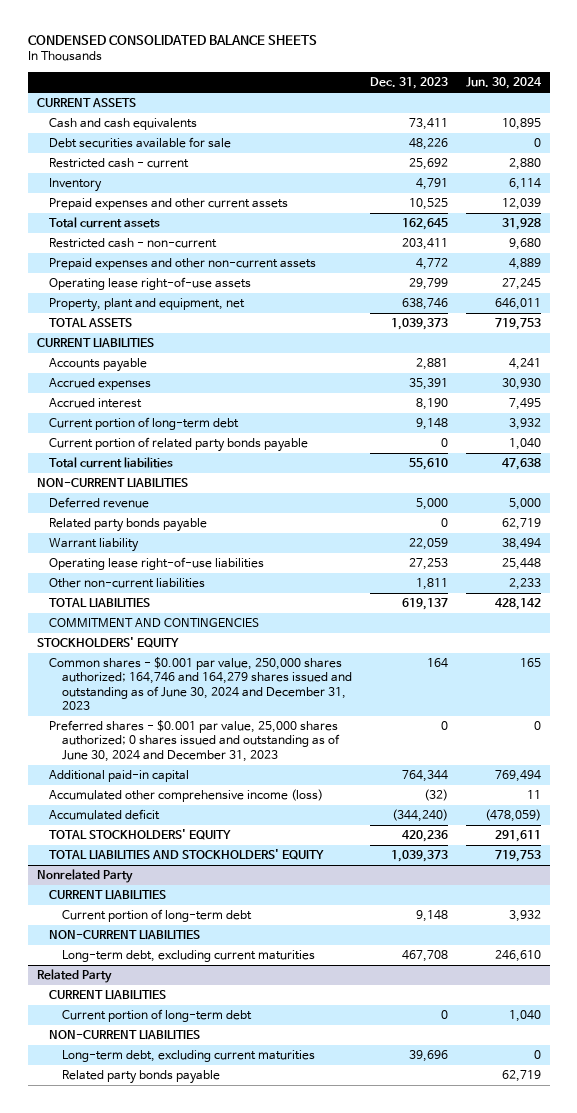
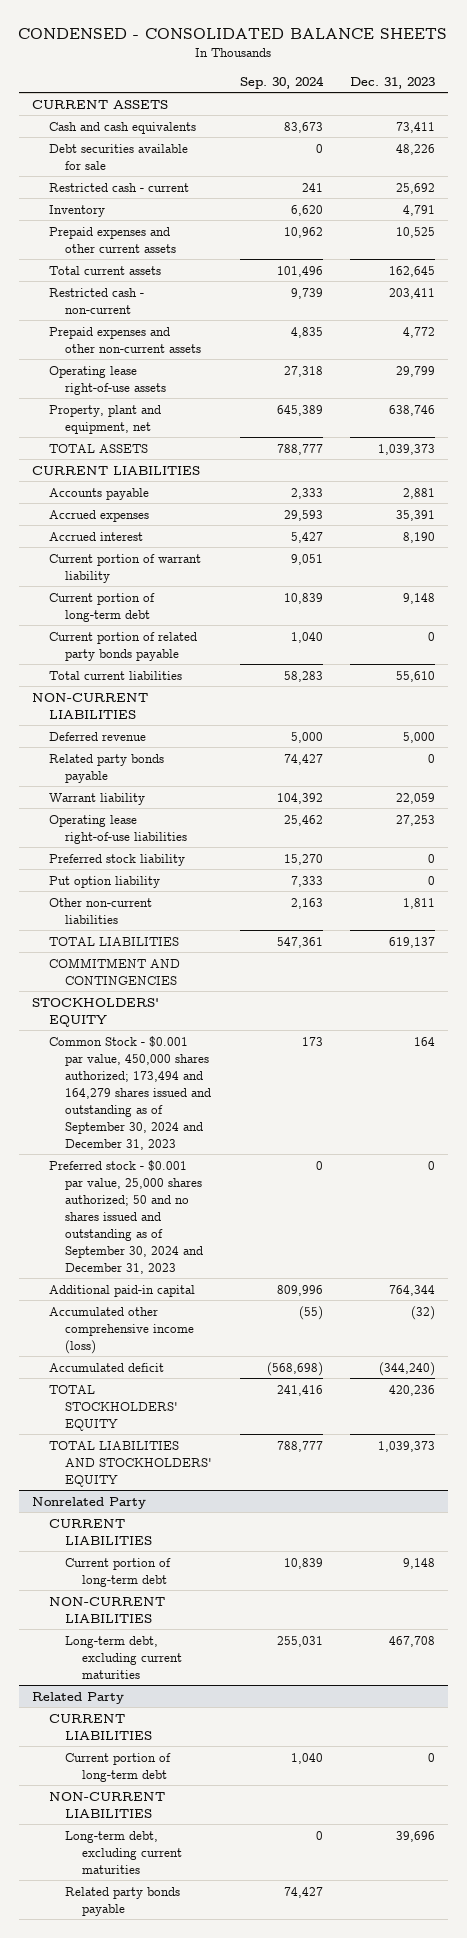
- CONDENSED CONSOLIDATED BALANCE SHEETS
+ CONDENSED - CONSOLIDATED BALANCE SHEETS
- | Dec. 31, 2023 | Jun. 30, 2024
+ | Sep. 30, 2024 | Dec. 31, 2023
+ Current portion of warrant liability | 9,051 |
+ Preferred stock liability | 15,270 | 0
+ Put option liability | 7,333 | 0
- Common shares - $0.001 par value, 250,000 shares authorized; 164,746 and 164,279 shares issued and outstanding as of June 30, 2024 and December 31, 2023 | 164 | 165
- Preferred shares - $0.001 par value, 25,000 shares authorized; 0 shares issued and outstanding as of June 30, 2024 and December 31, 2023 | 0 | 0
+ Common Stock - $0.001 par value, 450,000 shares authorized; 173,494 and 164,279 shares issued and outstanding as of September 30, 2024 and December 31, 2023 | 173 | 164
+ Preferred stock - $0.001 par value, 25,000 shares authorized; 50 and no shares issued and outstanding as of September 30, 2024 and December 31, 2023 | 0 | 0

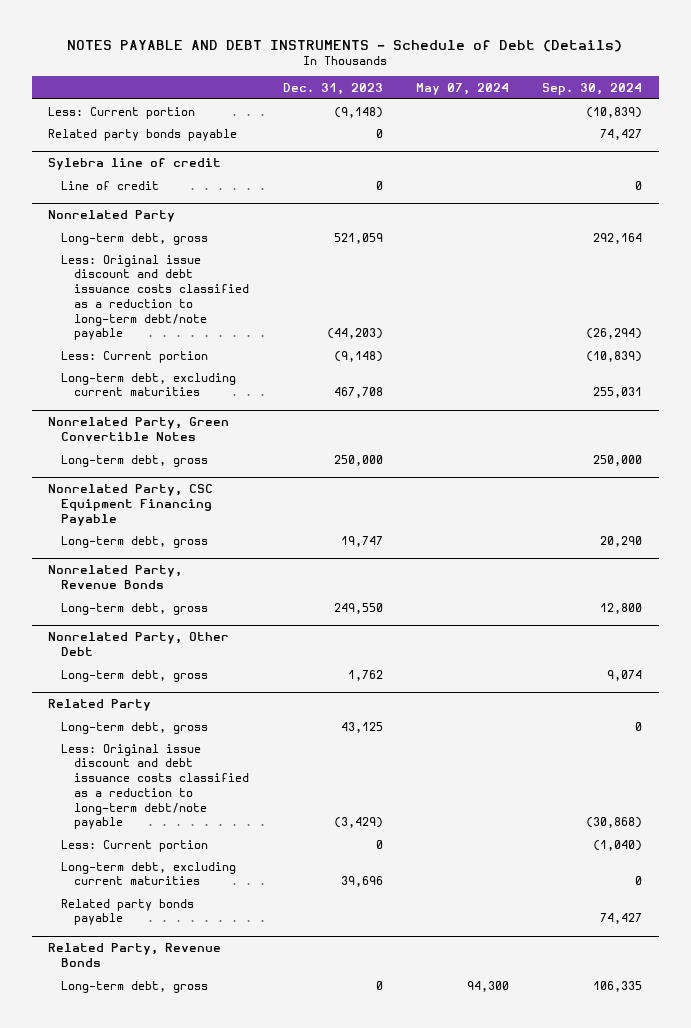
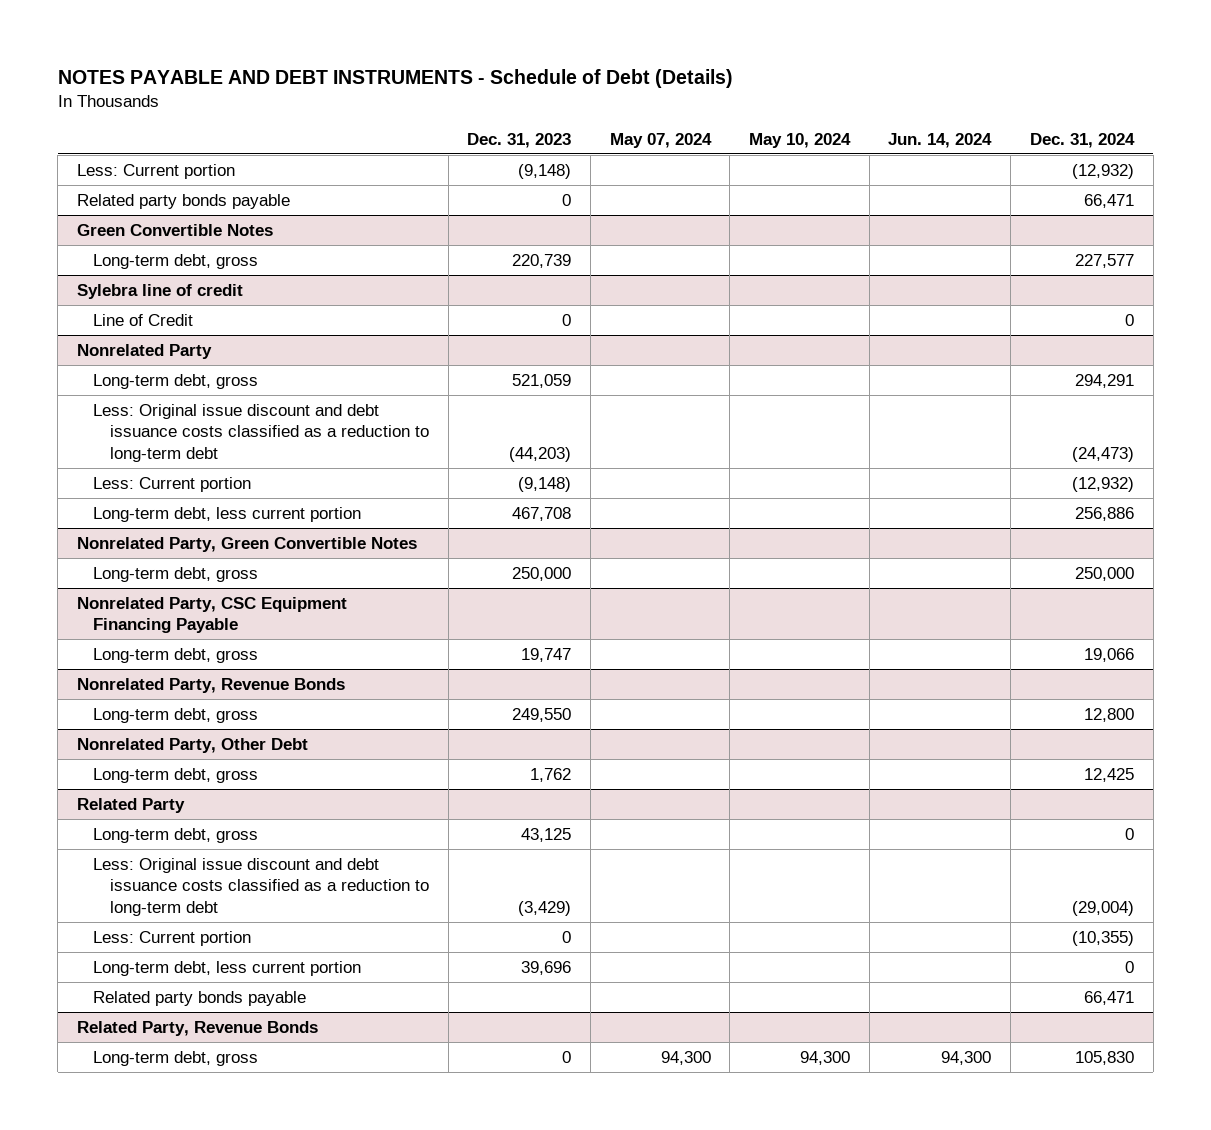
- | Dec. 31, 2023 | May 07, 2024 | Sep. 30, 2024
+ | Dec. 31, 2023 | May 07, 2024 | May 10, 2024 | Jun. 14, 2024 | Dec. 31, 2024
+ Green Convertible Notes
+ Long-term debt, gross | 220,739 | | | | 227,577
@ Sylebra line of credit
- Line of credit | 0 | | 0
+ Line of Credit | 0 | | | | 0
@ Nonrelated Party
- Less: Original issue discount and debt issuance costs classified as a reduction to long-term debt/note payable | (44,203) | | (26,294)
+ Less: Original issue discount and debt issuance costs classified as a reduction to long-term debt | (44,203) | | | | (24,473)
- Long-term debt, excluding current maturities | 467,708 | | 255,031
+ Long-term debt, less current portion | 467,708 | | | | 256,886
@ Related Party
- Less: Original issue discount and debt issuance costs classified as a reduction to long-term debt/note payable | (3,429) | | (30,868)
+ Less: Original issue discount and debt issuance costs classified as a reduction to long-term debt | (3,429) | | | | (29,004)
- Long-term debt, excluding current maturities | 39,696 | | 0
+ Long-term debt, less current portion | 39,696 | | | | 0

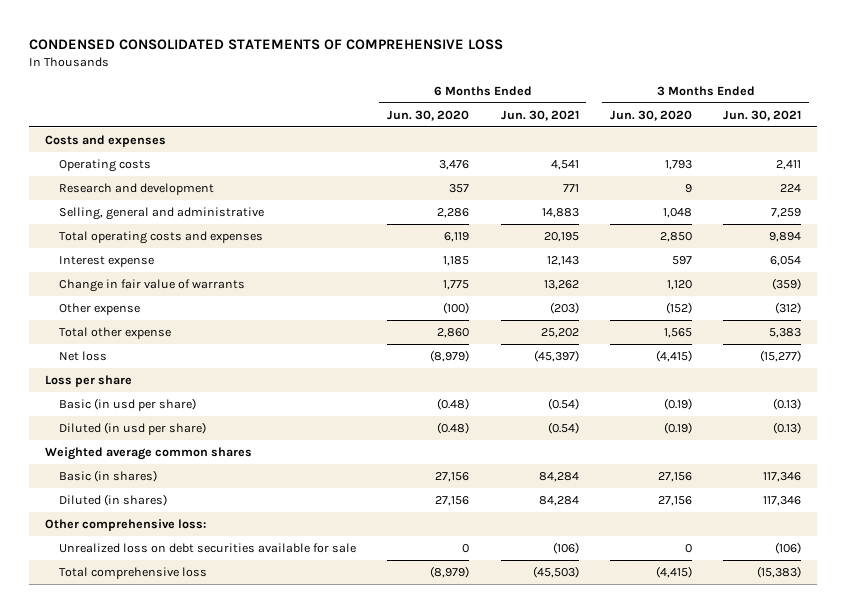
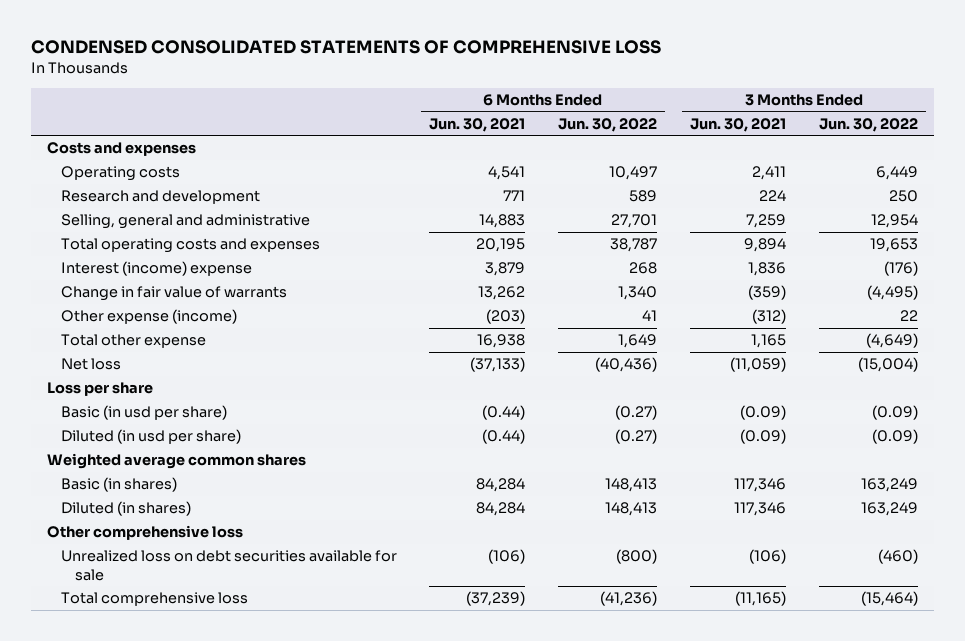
- | 6 Months Ended Jun. 30, 2020 | 6 Months Ended Jun. 30, 2021 | 3 Months Ended Jun. 30, 2020 | 3 Months Ended Jun. 30, 2021
+ | 6 Months Ended Jun. 30, 2021 | 6 Months Ended Jun. 30, 2022 | 3 Months Ended Jun. 30, 2021 | 3 Months Ended Jun. 30, 2022
- Interest expense | 1,185 | 12,143 | 597 | 6,054
+ Interest (income) expense | 3,879 | 268 | 1,836 | (176)
- Other expense | (100) | (203) | (152) | (312)
- Total other expense | 2,860 | 25,202 | 1,565 | 5,383
- Net loss | (8,979) | (45,397) | (4,415) | (15,277)
+ Other expense (income) | (203) | 41 | (312) | 22
+ Total other expense | 16,938 | 1,649 | 1,165 | (4,649)
+ Net loss | (37,133) | (40,436) | (11,059) | (15,004)
- Basic (in usd per share) | (0.48) | (0.54) | (0.19) | (0.13)
- Diluted (in usd per share) | (0.48) | (0.54) | (0.19) | (0.13)
+ Basic (in usd per share) | (0.44) | (0.27) | (0.09) | (0.09)
+ Diluted (in usd per share) | (0.44) | (0.27) | (0.09) | (0.09)
- Other comprehensive loss:
+ Other comprehensive loss
- Total comprehensive loss | (8,979) | (45,503) | (4,415) | (15,383)
+ Total comprehensive loss | (37,239) | (41,236) | (11,165) | (15,464)

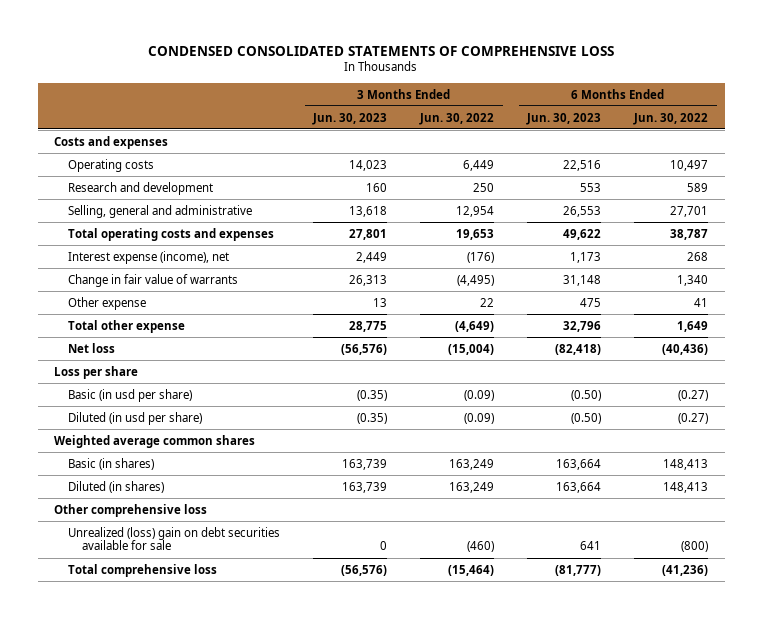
- | 6 Months Ended Jun. 30, 2021 | 6 Months Ended Jun. 30, 2022 | 3 Months Ended Jun. 30, 2021 | 3 Months Ended Jun. 30, 2022
+ | 3 Months Ended Jun. 30, 2023 | 3 Months Ended Jun. 30, 2022 | 6 Months Ended Jun. 30, 2023 | 6 Months Ended Jun. 30, 2022
- Interest (income) expense | 3,879 | 268 | 1,836 | (176)
+ Interest expense (income), net | 2,449 | (176) | 1,173 | 268
- Other expense (income) | (203) | 41 | (312) | 22
+ Other expense | 13 | 22 | 475 | 41
- Unrealized loss on debt securities available for sale | (106) | (800) | (106) | (460)
+ Unrealized (loss) gain on debt securities available for sale | 0 | (460) | 641 | (800)

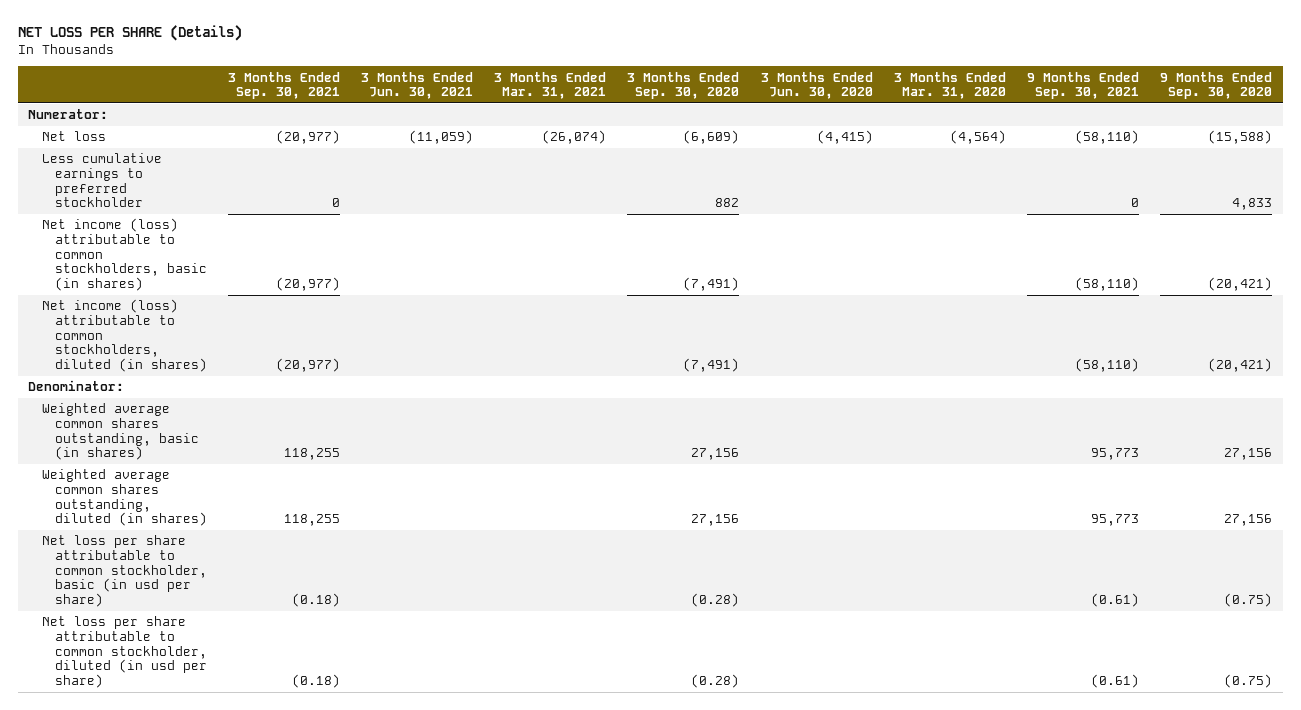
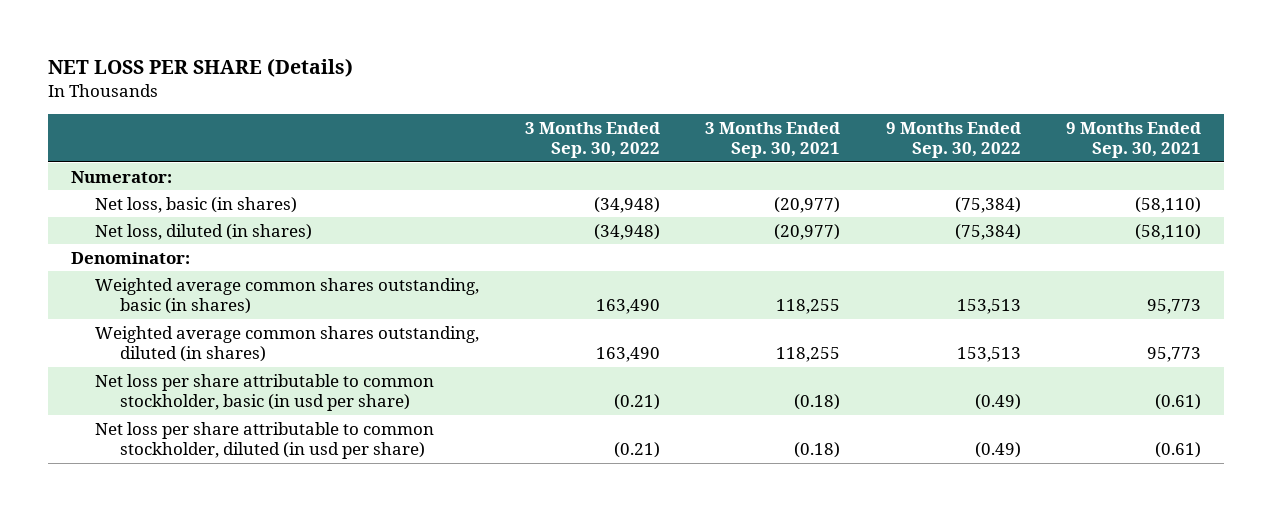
- | 3 Months Ended Sep. 30, 2021 | 3 Months Ended Jun. 30, 2021 | 3 Months Ended Mar. 31, 2021 | 3 Months Ended Sep. 30, 2020 | 3 Months Ended Jun. 30, 2020 | 3 Months Ended Mar. 31, 2020 | 9 Months Ended Sep. 30, 2021 | 9 Months Ended Sep. 30, 2020
+ | 3 Months Ended Sep. 30, 2022 | 3 Months Ended Sep. 30, 2021 | 9 Months Ended Sep. 30, 2022 | 9 Months Ended Sep. 30, 2021
- Net loss | (20,977) | (11,059) | (26,074) | (6,609) | (4,415) | (4,564) | (58,110) | (15,588)
- Less cumulative earnings to preferred stockholder | 0 | | | 882 | | | 0 | 4,833
- Net income (loss) attributable to common stockholders, basic (in shares) | (20,977) | | | (7,491) | | | (58,110) | (20,421)
- Net income (loss) attributable to common stockholders, diluted (in shares) | (20,977) | | | (7,491) | | | (58,110) | (20,421)
+ Net loss, basic (in shares) | (34,948) | (20,977) | (75,384) | (58,110)
+ Net loss, diluted (in shares) | (34,948) | (20,977) | (75,384) | (58,110)

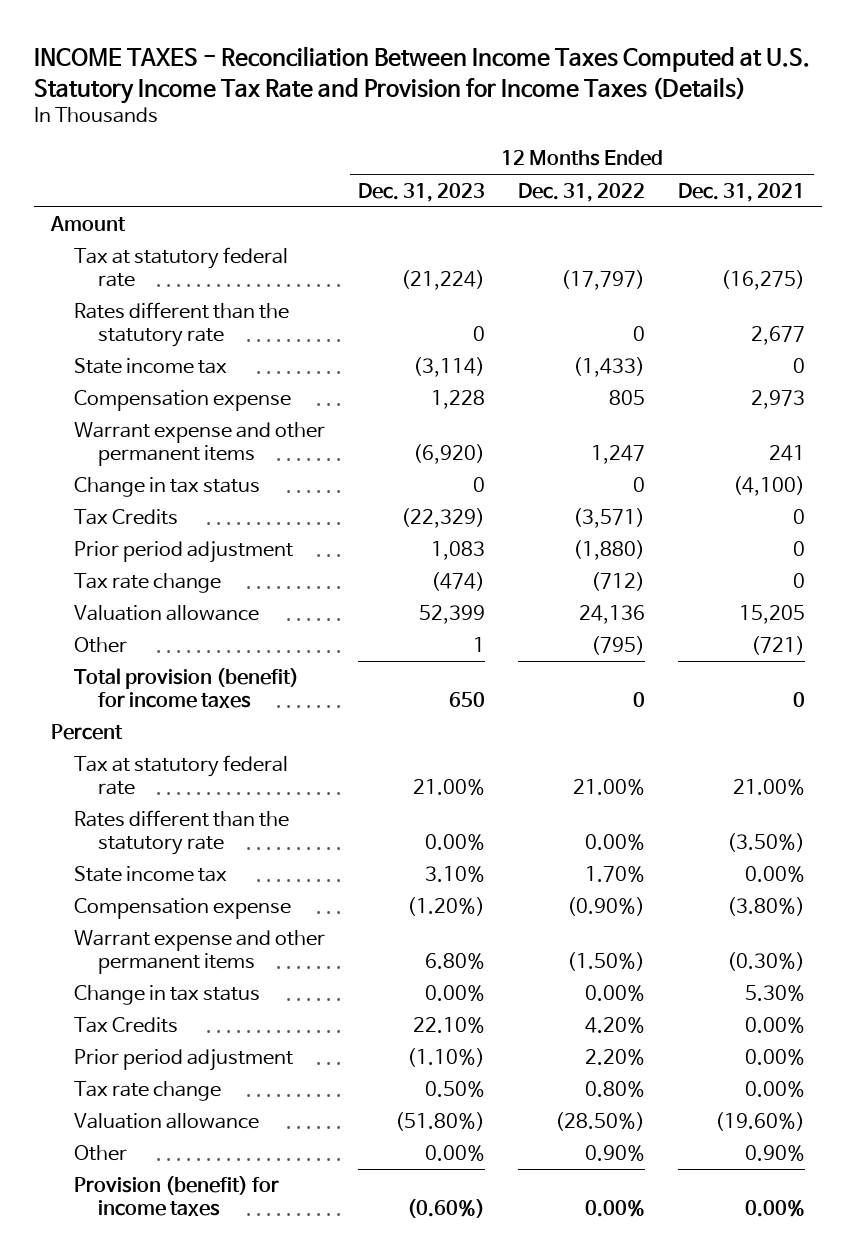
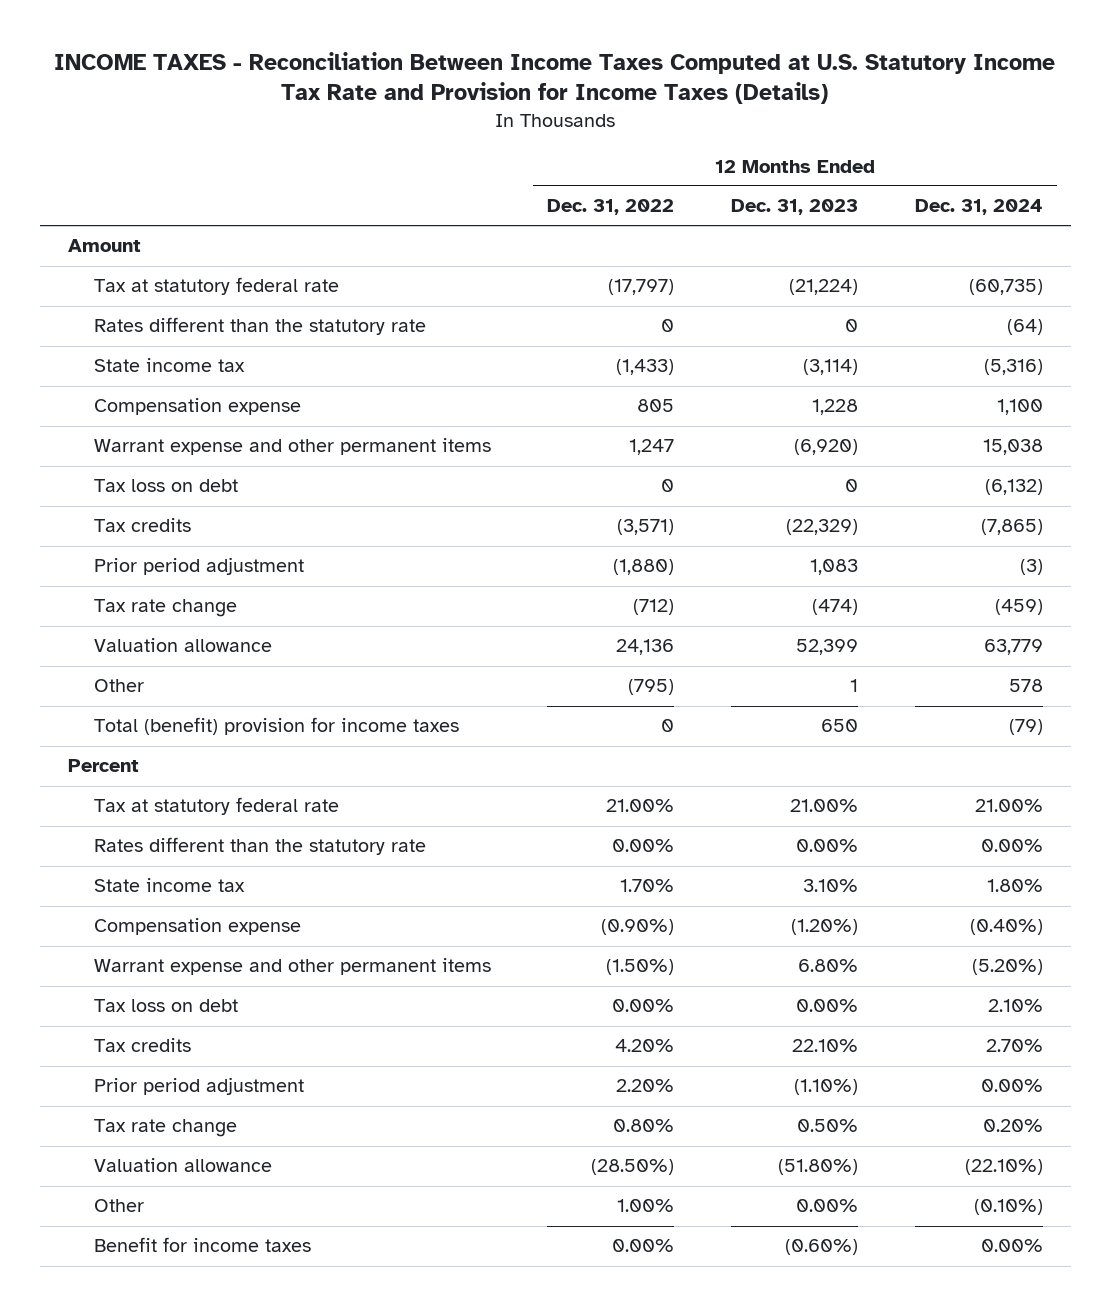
- | 12 Months Ended Dec. 31, 2023 | 12 Months Ended Dec. 31, 2022 | 12 Months Ended Dec. 31, 2021
+ | 12 Months Ended Dec. 31, 2022 | 12 Months Ended Dec. 31, 2023 | 12 Months Ended Dec. 31, 2024
- Change in tax status | 0 | 0 | (4,100)
- Tax Credits | (22,329) | (3,571) | 0
+ Tax loss on debt | 0 | 0 | (6,132)
+ Tax credits | (3,571) | (22,329) | (7,865)
- Total provision (benefit) for income taxes | 650 | 0 | 0
+ Total (benefit) provision for income taxes | 0 | 650 | (79)
- Change in tax status | 0.00% | 0.00% | 5.30%
- Tax Credits | 22.10% | 4.20% | 0.00%
+ Tax loss on debt | 0.00% | 0.00% | 2.10%
+ Tax credits | 4.20% | 22.10% | 2.70%
- Other | 0.00% | 0.90% | 0.90%
- Provision (benefit) for income taxes | (0.60%) | 0.00% | 0.00%
+ Other | 1.00% | 0.00% | (0.10%)
+ Benefit for income taxes | 0.00% | (0.60%) | 0.00%

